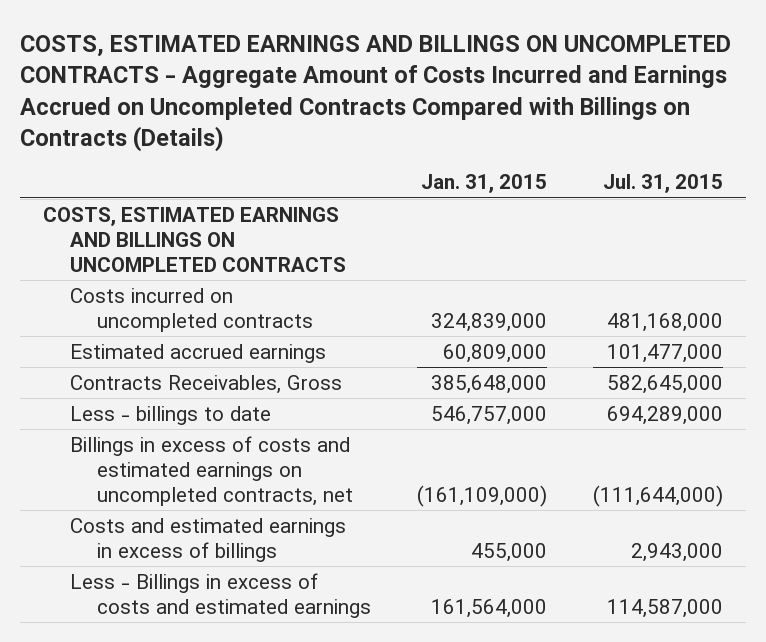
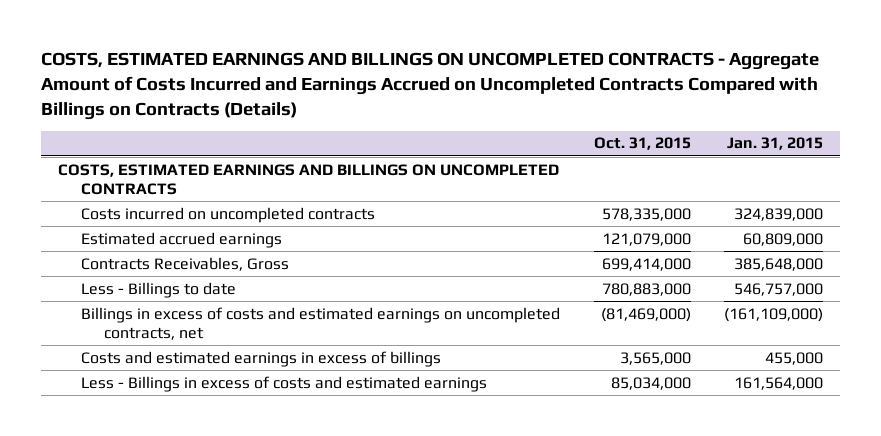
- | Jan. 31, 2015 | Jul. 31, 2015
+ | Oct. 31, 2015 | Jan. 31, 2015
- Less - billings to date | 546,757,000 | 694,289,000
+ Less - Billings to date | 780,883,000 | 546,757,000

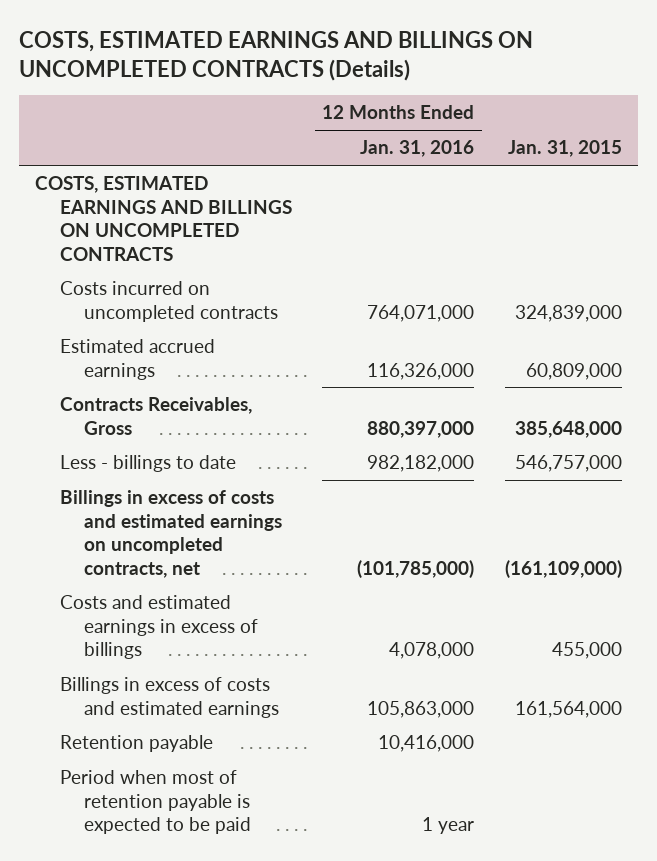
- COSTS, ESTIMATED EARNINGS AND BILLINGS ON UNCOMPLETED CONTRACTS - Aggregate Amount of Costs Incurred and Earnings Accrued on Uncompleted Contracts Compared with Billings on Contracts (Details)
+ COSTS, ESTIMATED EARNINGS AND BILLINGS ON UNCOMPLETED CONTRACTS (Details)
- | Oct. 31, 2015 | Jan. 31, 2015
+ | 12 Months Ended Jan. 31, 2016 | Jan. 31, 2015
- Less - Billings to date | 780,883,000 | 546,757,000
+ Less - billings to date | 982,182,000 | 546,757,000
- Less - Billings in excess of costs and estimated earnings | 85,034,000 | 161,564,000
+ Billings in excess of costs and estimated earnings | 105,863,000 | 161,564,000
+ Retention payable | 10,416,000 |
+ Period when most of retention payable is expected to be paid | 1 year |

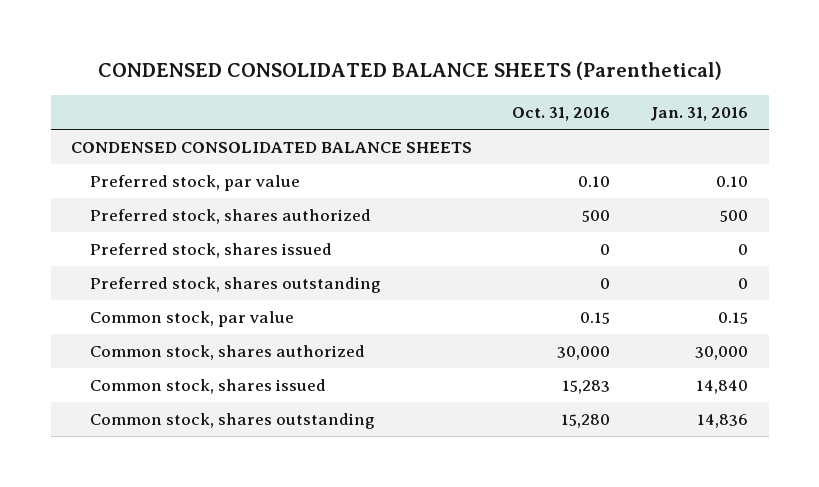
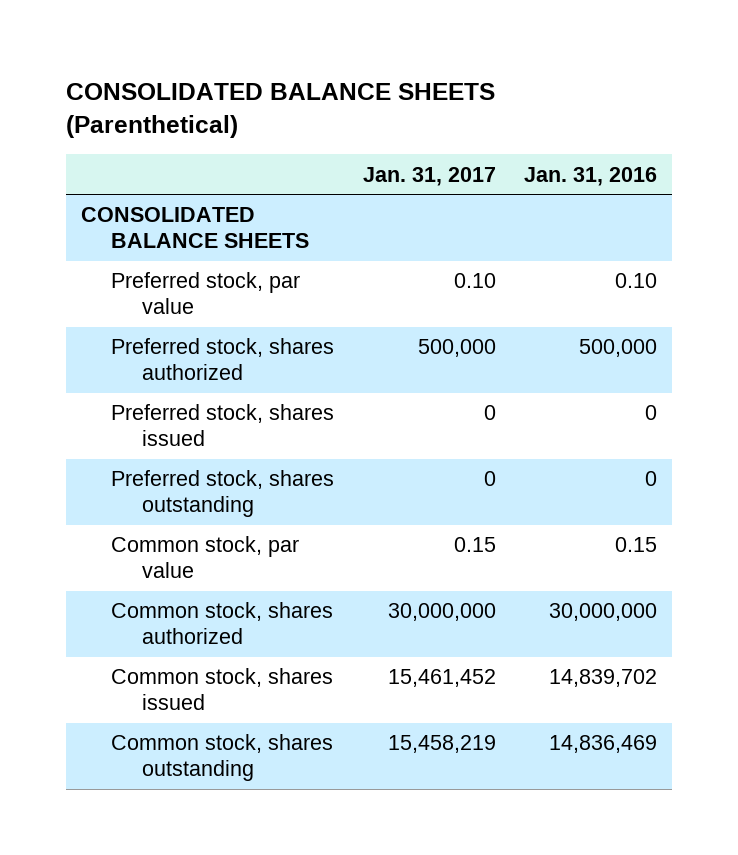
- CONDENSED CONSOLIDATED BALANCE SHEETS (Parenthetical)
+ CONSOLIDATED BALANCE SHEETS (Parenthetical)
- | Oct. 31, 2016 | Jan. 31, 2016
+ | Jan. 31, 2017 | Jan. 31, 2016
- CONDENSED CONSOLIDATED BALANCE SHEETS
+ CONSOLIDATED BALANCE SHEETS
- Preferred stock, shares authorized | 500 | 500
+ Preferred stock, shares authorized | 500,000 | 500,000
- Common stock, shares authorized | 30,000 | 30,000
- Common stock, shares issued | 15,283 | 14,840
- Common stock, shares outstanding | 15,280 | 14,836
+ Common stock, shares authorized | 30,000,000 | 30,000,000
+ Common stock, shares issued | 15,461,452 | 14,839,702
+ Common stock, shares outstanding | 15,458,219 | 14,836,469

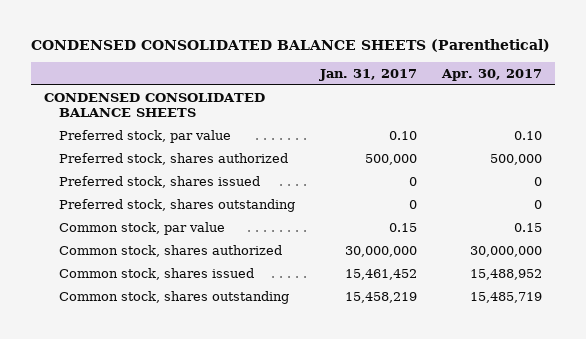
- CONSOLIDATED BALANCE SHEETS (Parenthetical)
+ CONDENSED CONSOLIDATED BALANCE SHEETS (Parenthetical)
- | Jan. 31, 2017 | Jan. 31, 2016
+ | Jan. 31, 2017 | Apr. 30, 2017
- CONSOLIDATED BALANCE SHEETS
+ CONDENSED CONSOLIDATED BALANCE SHEETS

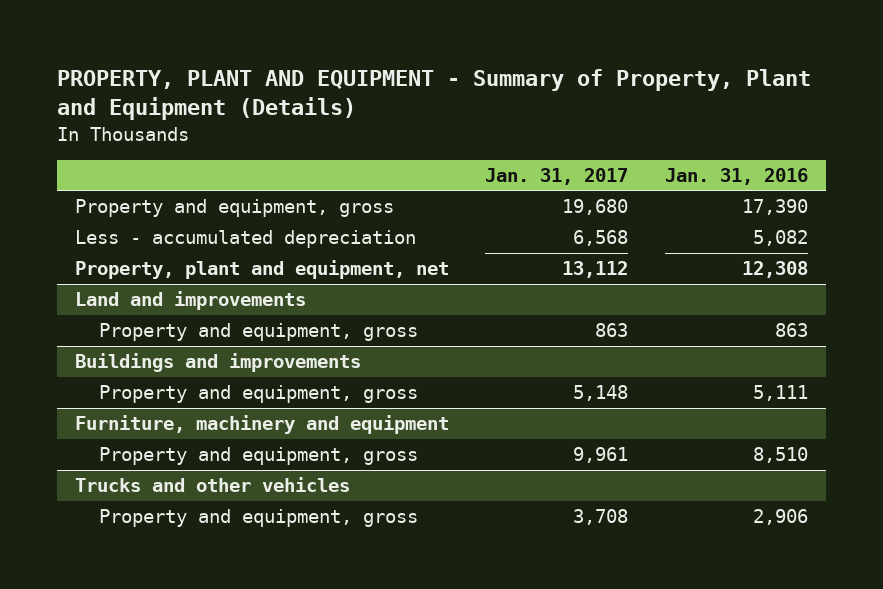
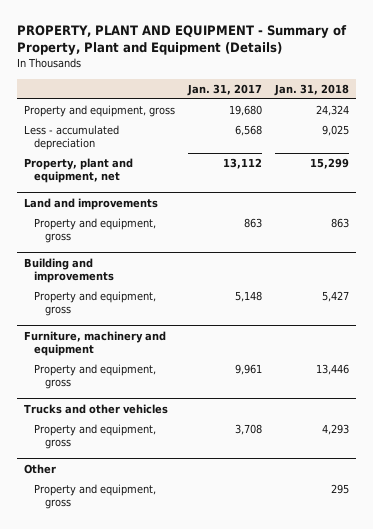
- | Jan. 31, 2017 | Jan. 31, 2016
+ | Jan. 31, 2017 | Jan. 31, 2018
- Buildings and improvements
+ Building and improvements
+ Other
+ Property and equipment, gross | | 295

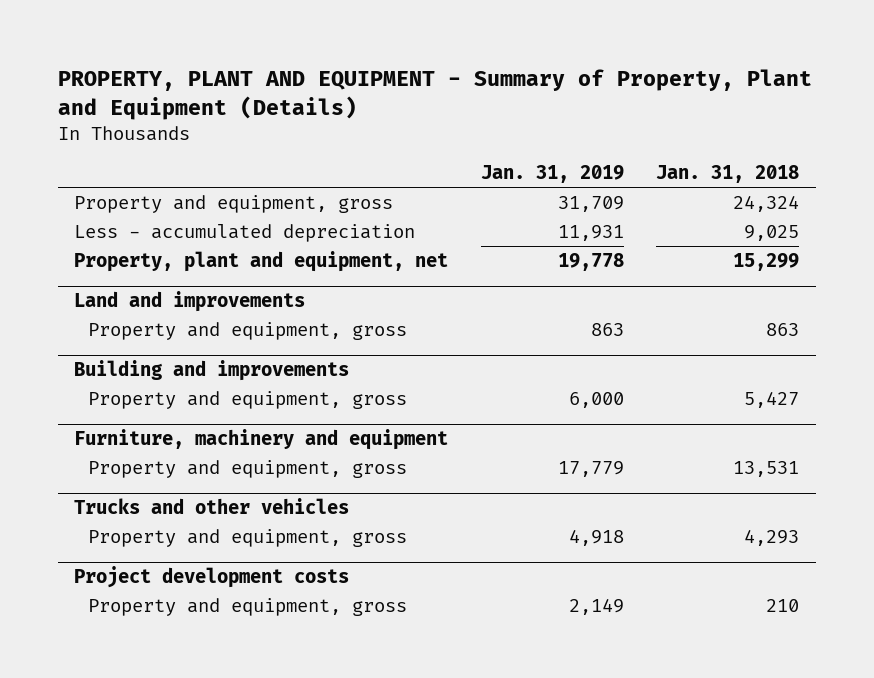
- | Jan. 31, 2017 | Jan. 31, 2018
+ | Jan. 31, 2019 | Jan. 31, 2018
@ Furniture, machinery and equipment
- Property and equipment, gross | 9,961 | 13,446
+ Property and equipment, gross | 17,779 | 13,531
- Other
- Property and equipment, gross | | 295
+ Project development costs
+ Property and equipment, gross | 2,149 | 210

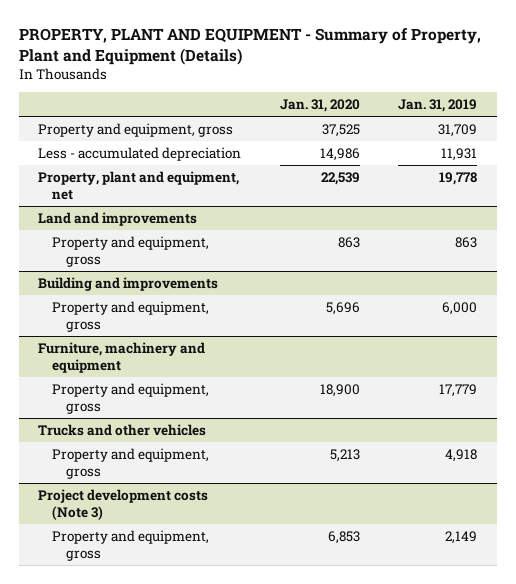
- | Jan. 31, 2019 | Jan. 31, 2018
+ | Jan. 31, 2020 | Jan. 31, 2019
- Project development costs
+ Project development costs (Note 3)

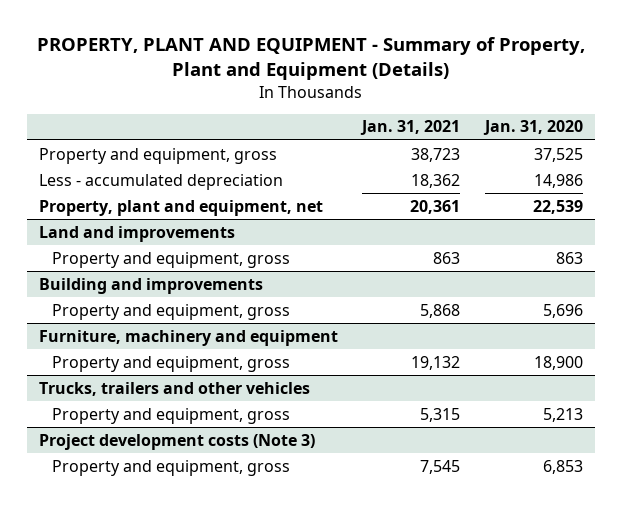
- | Jan. 31, 2020 | Jan. 31, 2019
+ | Jan. 31, 2021 | Jan. 31, 2020
- Trucks and other vehicles
+ Trucks, trailers and other vehicles

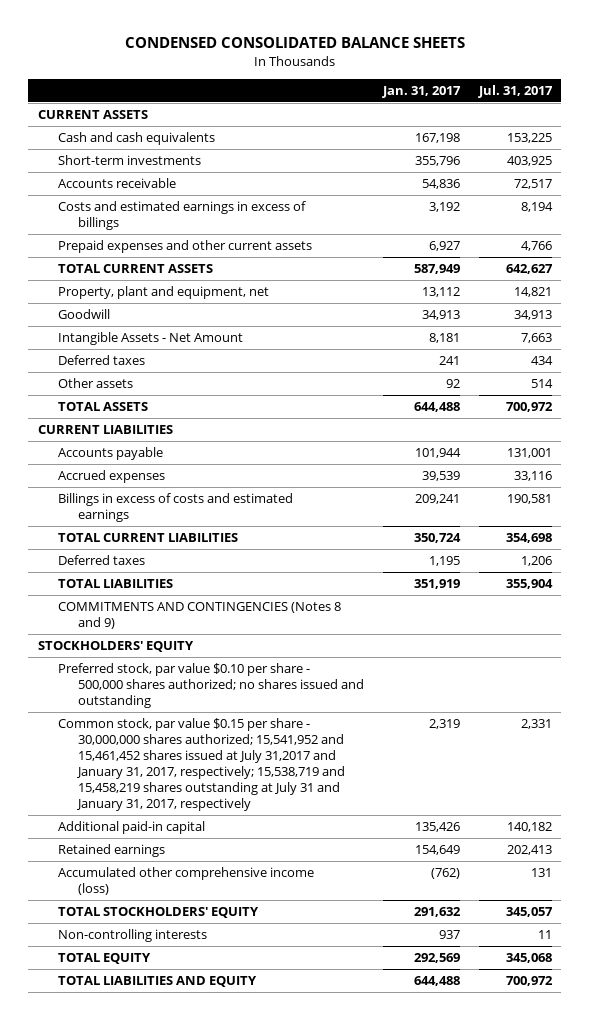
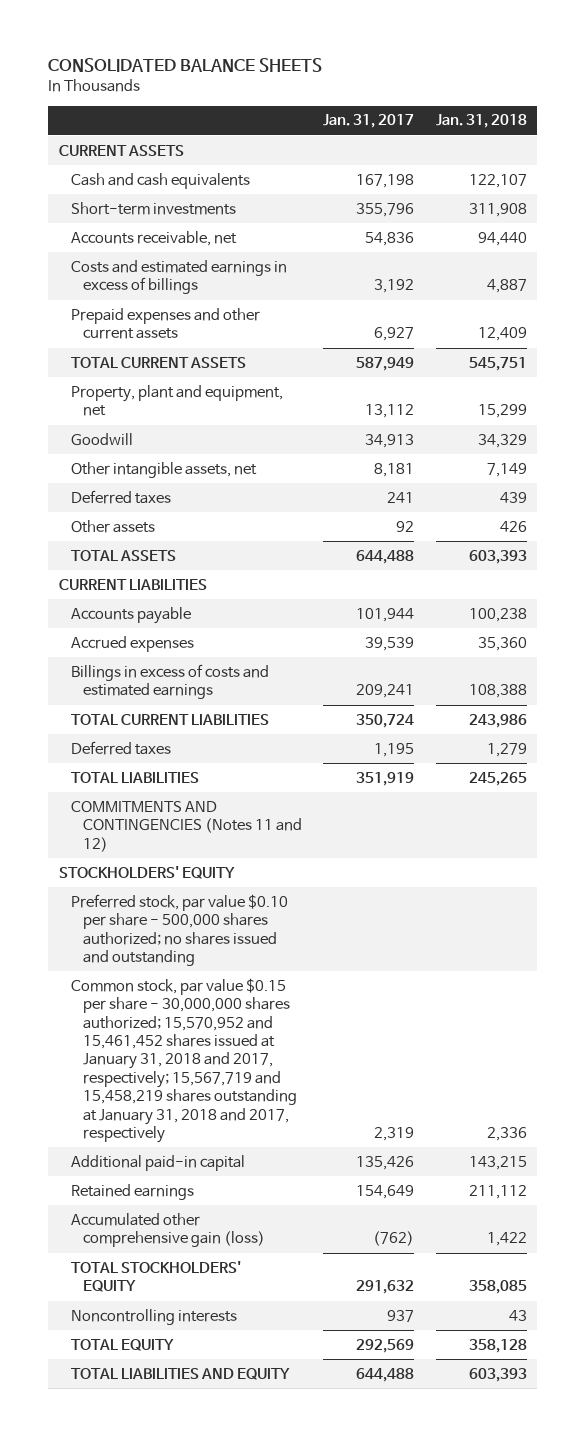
- CONDENSED CONSOLIDATED BALANCE SHEETS
+ CONSOLIDATED BALANCE SHEETS
- | Jan. 31, 2017 | Jul. 31, 2017
+ | Jan. 31, 2017 | Jan. 31, 2018
- Accounts receivable | 54,836 | 72,517
+ Accounts receivable, net | 54,836 | 94,440
- Intangible Assets - Net Amount | 8,181 | 7,663
+ Other intangible assets, net | 8,181 | 7,149
- COMMITMENTS AND CONTINGENCIES (Notes 8 and 9)
+ COMMITMENTS AND CONTINGENCIES (Notes 11 and 12)
- Common stock, par value $0.15 per share - 30,000,000 shares authorized; 15,541,952 and 15,461,452 shares issued at July 31,2017 and January 31, 2017, respectively; 15,538,719 and 15,458,219 shares outstanding at July 31 and January 31, 2017, respectively | 2,319 | 2,331
+ Common stock, par value $0.15 per share - 30,000,000 shares authorized; 15,570,952 and 15,461,452 shares issued at January 31, 2018 and 2017, respectively; 15,567,719 and 15,458,219 shares outstanding at January 31, 2018 and 2017, respectively | 2,319 | 2,336
- Accumulated other comprehensive income (loss) | (762) | 131
+ Accumulated other comprehensive gain (loss) | (762) | 1,422
- Non-controlling interests | 937 | 11
+ Noncontrolling interests | 937 | 43

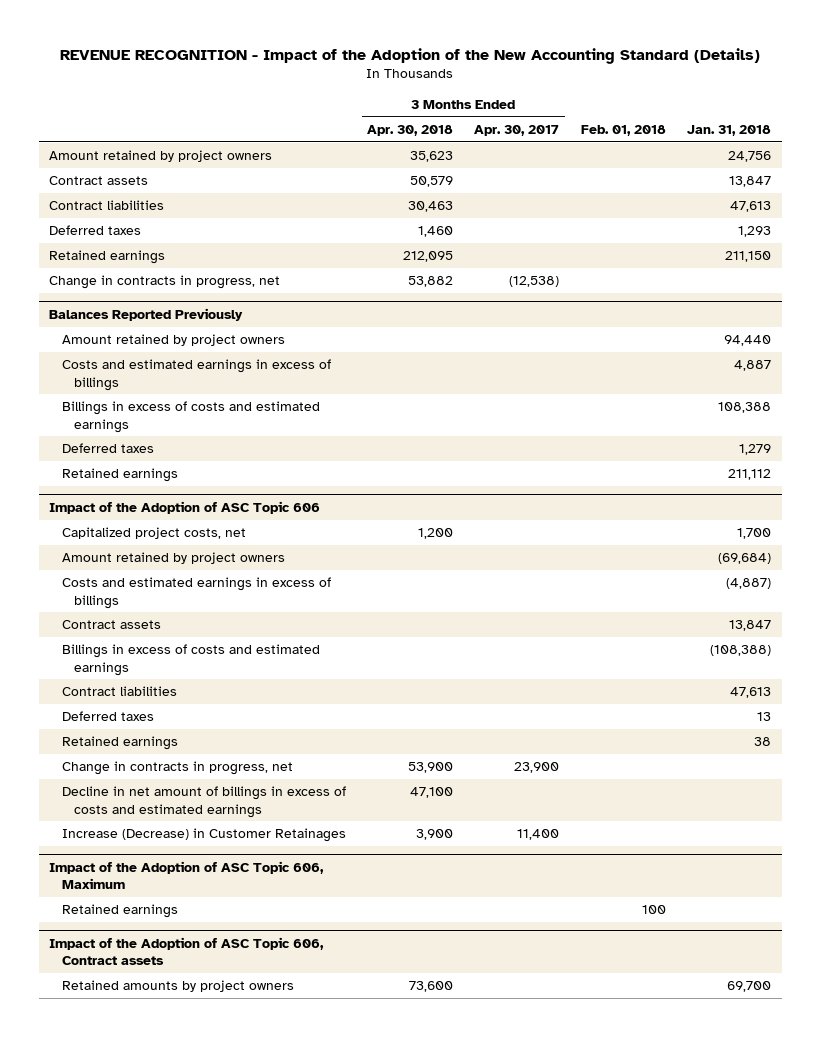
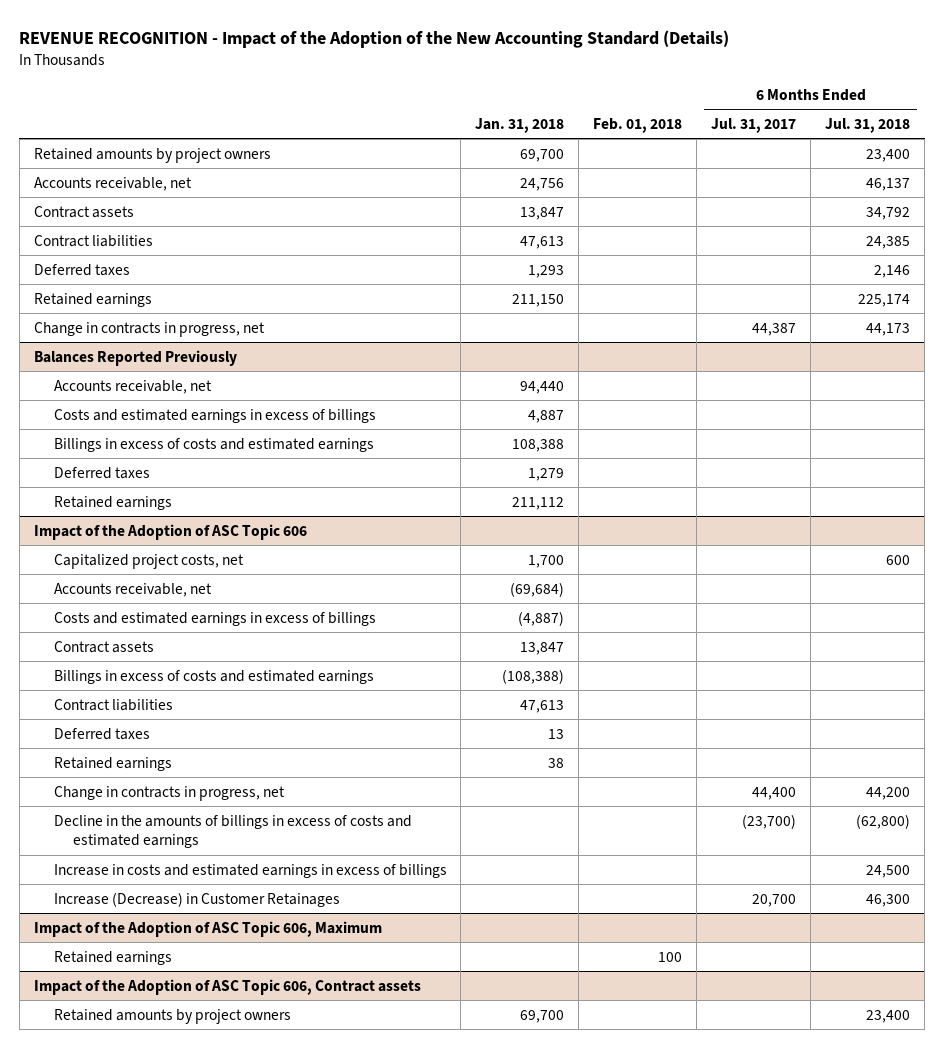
- | 3 Months Ended Apr. 30, 2018 | 3 Months Ended Apr. 30, 2017 | Feb. 01, 2018 | Jan. 31, 2018
+ | Jan. 31, 2018 | Feb. 01, 2018 | 6 Months Ended Jul. 31, 2017 | 6 Months Ended Jul. 31, 2018
- Amount retained by project owners | 35,623 | | | 24,756
+ Retained amounts by project owners | 69,700 | | | 23,400
+ Accounts receivable, net | 24,756 | | | 46,137
@ Balances Reported Previously
- Amount retained by project owners | | | | 94,440
+ Accounts receivable, net | 94,440 | | |
@ Impact of the Adoption of ASC Topic 606
- Amount retained by project owners | | | | (69,684)
+ Accounts receivable, net | (69,684) | | |
- Decline in net amount of billings in excess of costs and estimated earnings | 47,100 | | |
+ Decline in the amounts of billings in excess of costs and estimated earnings | | | (23,700) | (62,800)
+ Increase in costs and estimated earnings in excess of billings | | | | 24,500

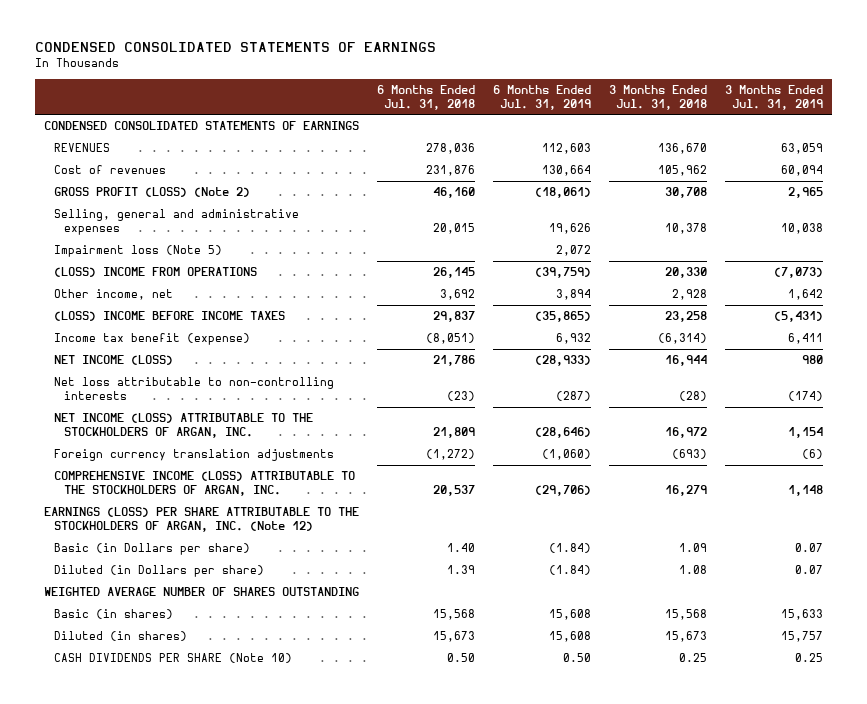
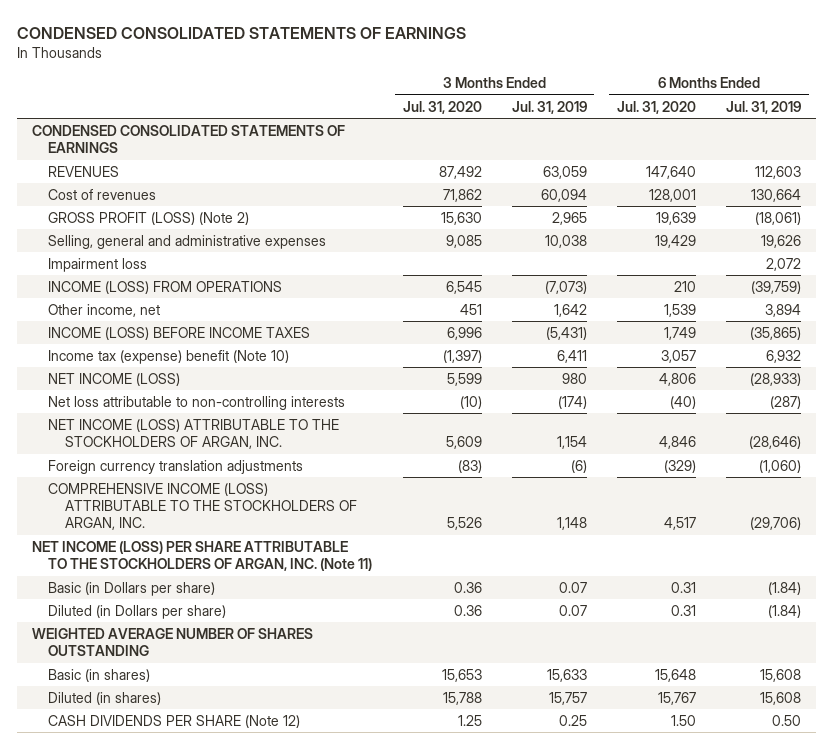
- | 6 Months Ended Jul. 31, 2018 | 6 Months Ended Jul. 31, 2019 | 3 Months Ended Jul. 31, 2018 | 3 Months Ended Jul. 31, 2019
+ | 3 Months Ended Jul. 31, 2020 | 3 Months Ended Jul. 31, 2019 | 6 Months Ended Jul. 31, 2020 | 6 Months Ended Jul. 31, 2019
- Impairment loss (Note 5) | | 2,072 | |
- (LOSS) INCOME FROM OPERATIONS | 26,145 | (39,759) | 20,330 | (7,073)
+ Impairment loss | | | | 2,072
+ INCOME (LOSS) FROM OPERATIONS | 6,545 | (7,073) | 210 | (39,759)
- (LOSS) INCOME BEFORE INCOME TAXES | 29,837 | (35,865) | 23,258 | (5,431)
- Income tax benefit (expense) | (8,051) | 6,932 | (6,314) | 6,411
+ INCOME (LOSS) BEFORE INCOME TAXES | 6,996 | (5,431) | 1,749 | (35,865)
+ Income tax (expense) benefit (Note 10) | (1,397) | 6,411 | 3,057 | 6,932
- EARNINGS (LOSS) PER SHARE ATTRIBUTABLE TO THE STOCKHOLDERS OF ARGAN, INC. (Note 12)
+ NET INCOME (LOSS) PER SHARE ATTRIBUTABLE TO THE STOCKHOLDERS OF ARGAN, INC. (Note 11)
- CASH DIVIDENDS PER SHARE (Note 10) | 0.50 | 0.50 | 0.25 | 0.25
+ CASH DIVIDENDS PER SHARE (Note 12) | 1.25 | 0.25 | 1.50 | 0.50

